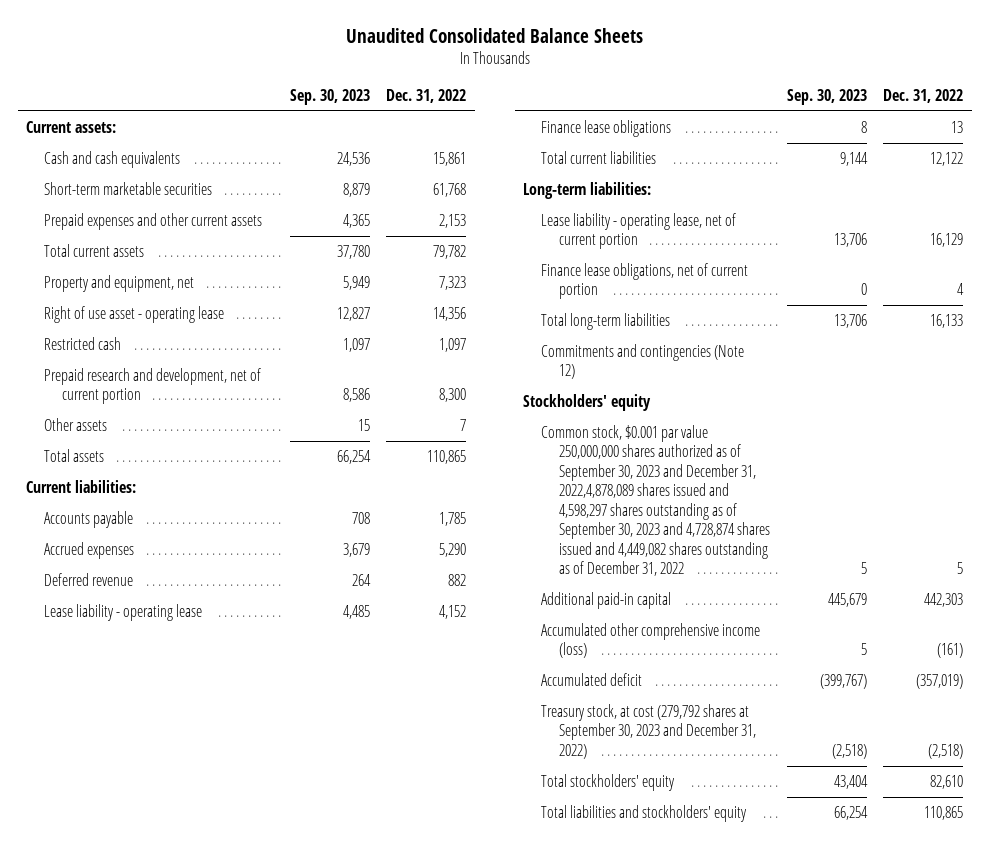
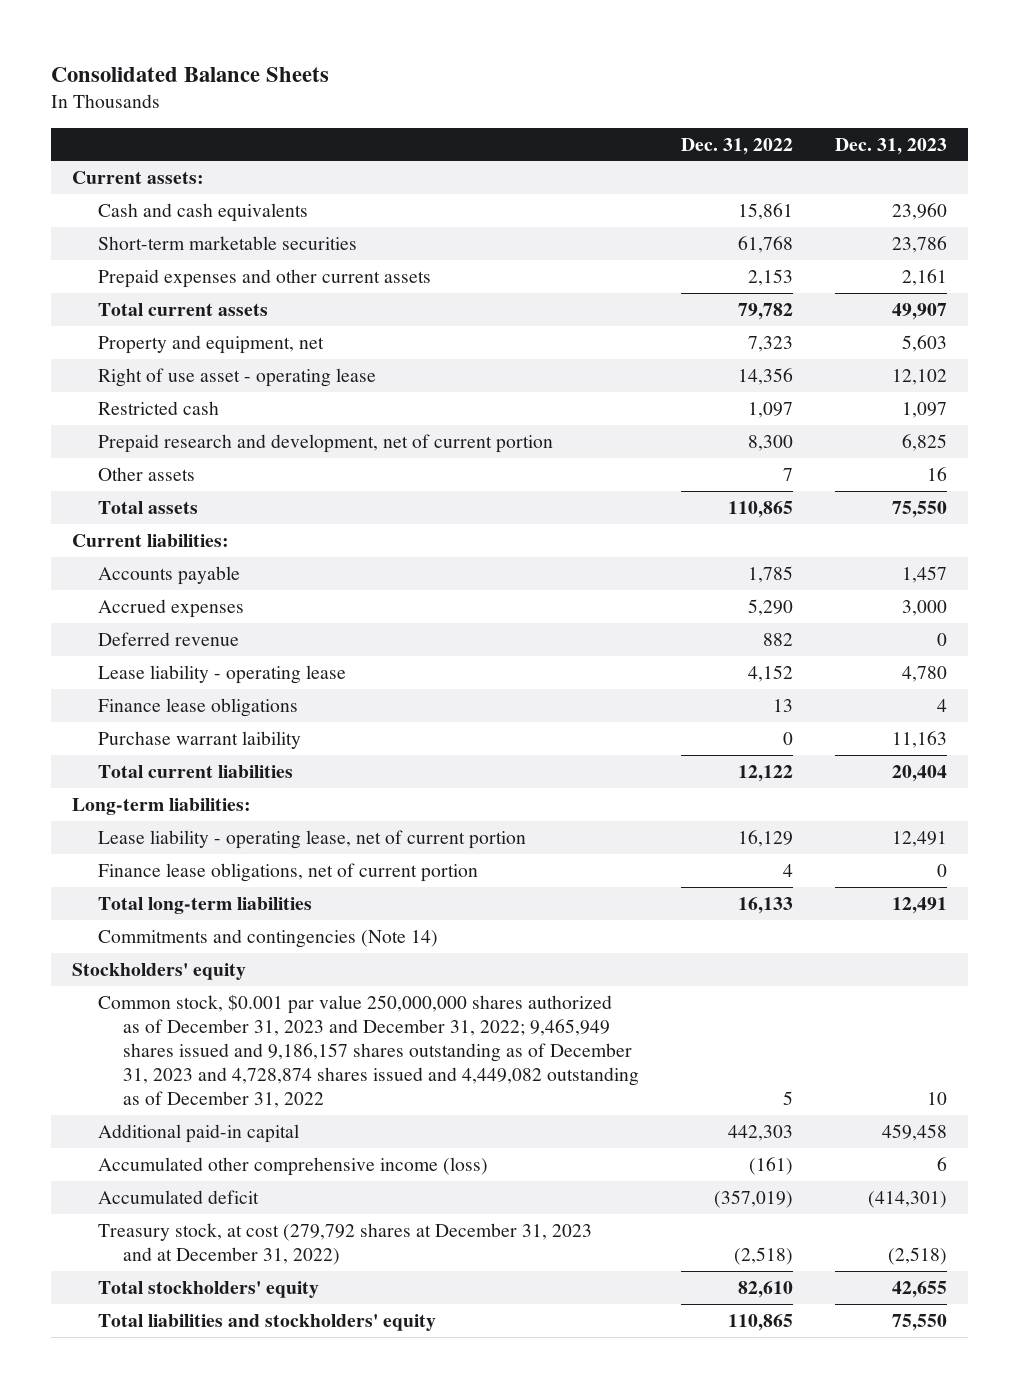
- Unaudited Consolidated Balance Sheets
+ Consolidated Balance Sheets
- | Sep. 30, 2023 | Dec. 31, 2022
+ | Dec. 31, 2022 | Dec. 31, 2023
+ Purchase warrant laibility | 0 | 11,163
- Commitments and contingencies (Note 12)
+ Commitments and contingencies (Note 14)
- Common stock, $0.001 par value 250,000,000 shares authorized as of September 30, 2023 and December 31, 2022,4,878,089 shares issued and 4,598,297 shares outstanding as of September 30, 2023 and 4,728,874 shares issued and 4,449,082 shares outstanding as of December 31, 2022 | 5 | 5
+ Common stock, $0.001 par value 250,000,000 shares authorized as of December 31, 2023 and December 31, 2022; 9,465,949 shares issued and 9,186,157 shares outstanding as of December 31, 2023 and 4,728,874 shares issued and 4,449,082 outstanding as of December 31, 2022 | 5 | 10
- Treasury stock, at cost (279,792 shares at September 30, 2023 and December 31, 2022) | (2,518) | (2,518)
+ Treasury stock, at cost (279,792 shares at December 31, 2023 and at December 31, 2022) | (2,518) | (2,518)

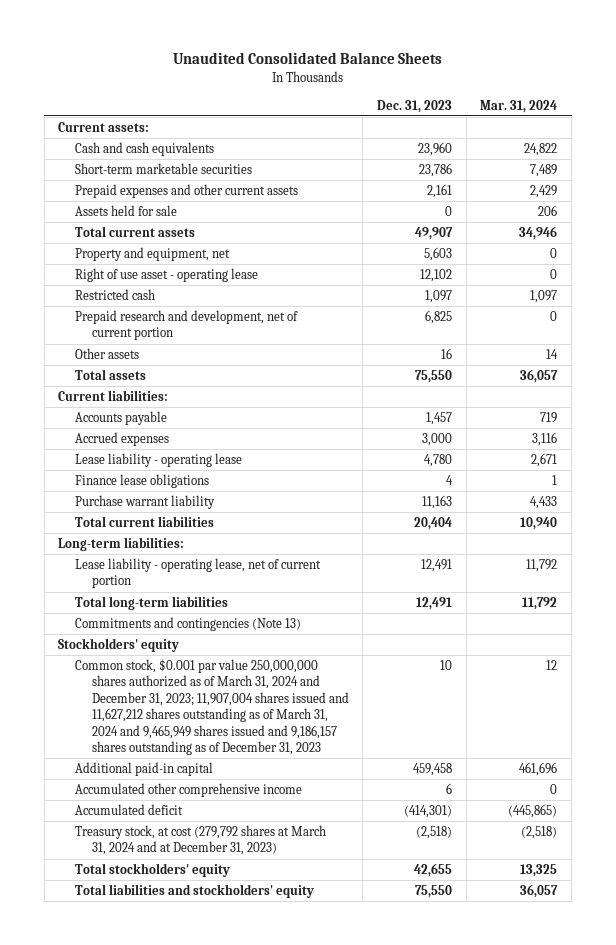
- Consolidated Balance Sheets
+ Unaudited Consolidated Balance Sheets
- | Dec. 31, 2022 | Dec. 31, 2023
+ | Dec. 31, 2023 | Mar. 31, 2024
+ Assets held for sale | 0 | 206
- Deferred revenue | 882 | 0
- Purchase warrant laibility | 0 | 11,163
+ Purchase warrant liability | 11,163 | 4,433
- Finance lease obligations, net of current portion | 4 | 0
- Commitments and contingencies (Note 14)
+ Commitments and contingencies (Note 13)
- Common stock, $0.001 par value 250,000,000 shares authorized as of December 31, 2023 and December 31, 2022; 9,465,949 shares issued and 9,186,157 shares outstanding as of December 31, 2023 and 4,728,874 shares issued and 4,449,082 outstanding as of December 31, 2022 | 5 | 10
+ Common stock, $0.001 par value 250,000,000 shares authorized as of March 31, 2024 and December 31, 2023; 11,907,004 shares issued and 11,627,212 shares outstanding as of March 31, 2024 and 9,465,949 shares issued and 9,186,157 shares outstanding as of December 31, 2023 | 10 | 12
- Accumulated other comprehensive income (loss) | (161) | 6
+ Accumulated other comprehensive income | 6 | 0
- Treasury stock, at cost (279,792 shares at December 31, 2023 and at December 31, 2022) | (2,518) | (2,518)
+ Treasury stock, at cost (279,792 shares at March 31, 2024 and at December 31, 2023) | (2,518) | (2,518)

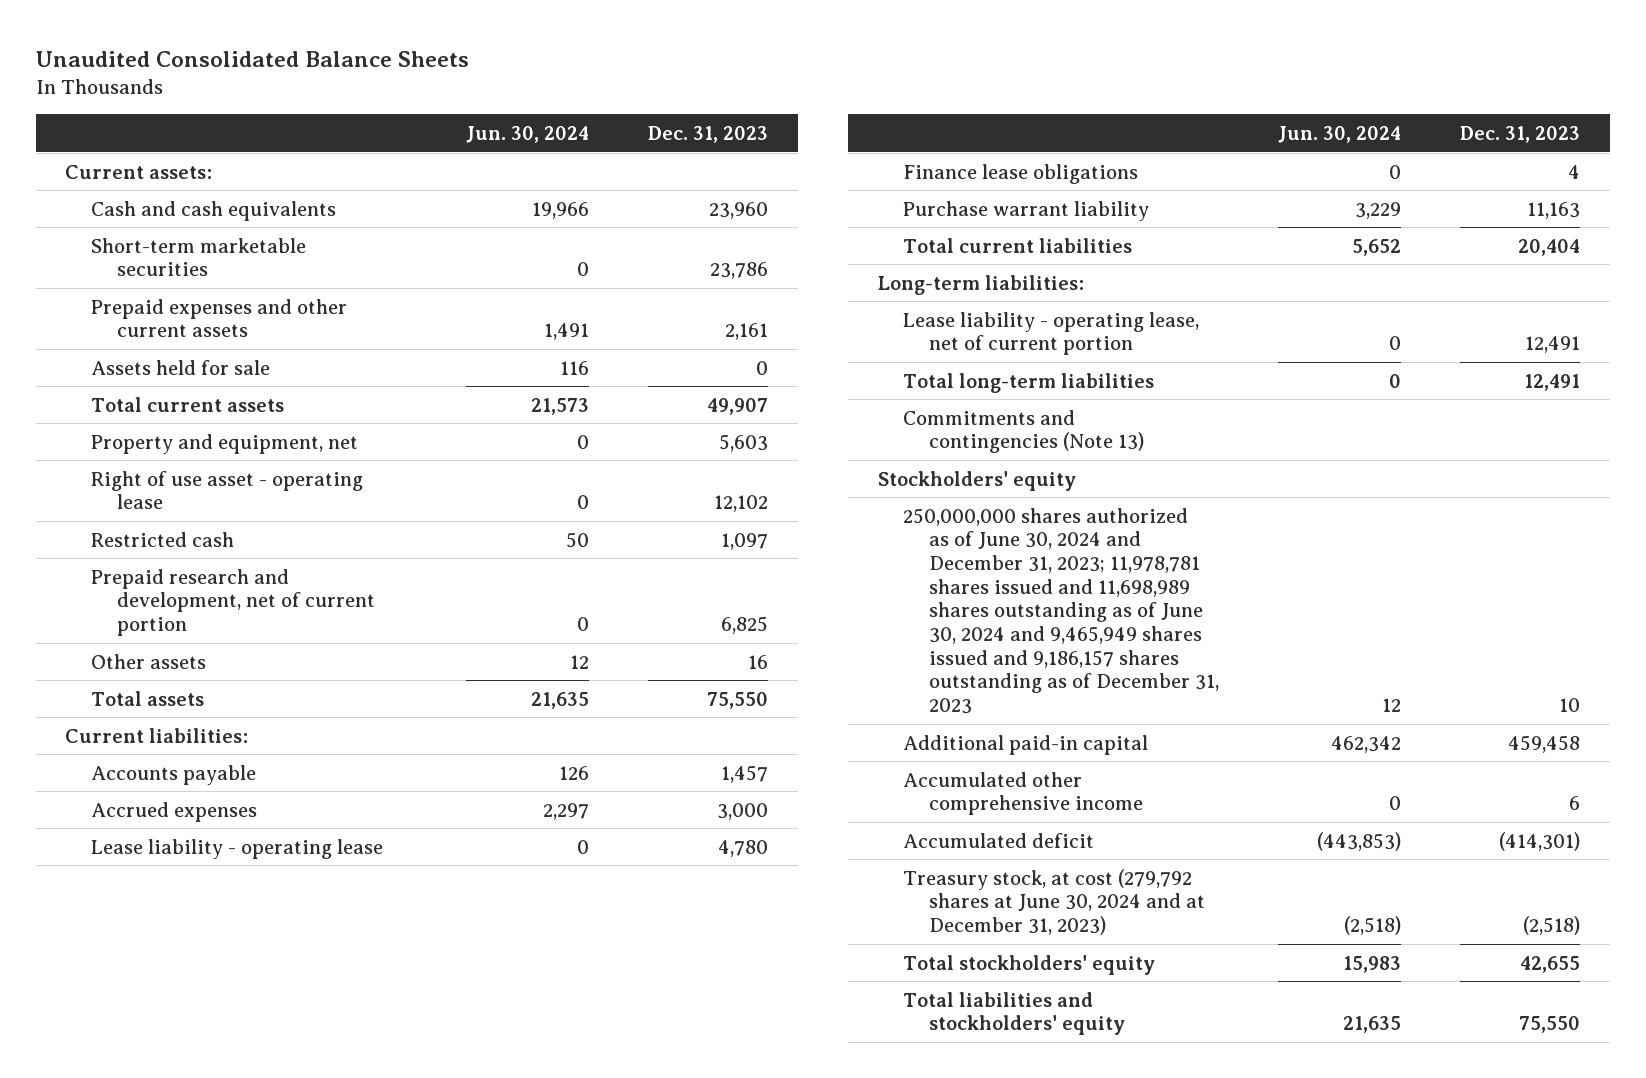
- | Dec. 31, 2023 | Mar. 31, 2024
+ | Jun. 30, 2024 | Dec. 31, 2023
- Common stock, $0.001 par value 250,000,000 shares authorized as of March 31, 2024 and December 31, 2023; 11,907,004 shares issued and 11,627,212 shares outstanding as of March 31, 2024 and 9,465,949 shares issued and 9,186,157 shares outstanding as of December 31, 2023 | 10 | 12
+ 250,000,000 shares authorized as of June 30, 2024 and December 31, 2023; 11,978,781 shares issued and 11,698,989 shares outstanding as of June 30, 2024 and 9,465,949 shares issued and 9,186,157 shares outstanding as of December 31, 2023 | 12 | 10
- Treasury stock, at cost (279,792 shares at March 31, 2024 and at December 31, 2023) | (2,518) | (2,518)
+ Treasury stock, at cost (279,792 shares at June 30, 2024 and at December 31, 2023) | (2,518) | (2,518)

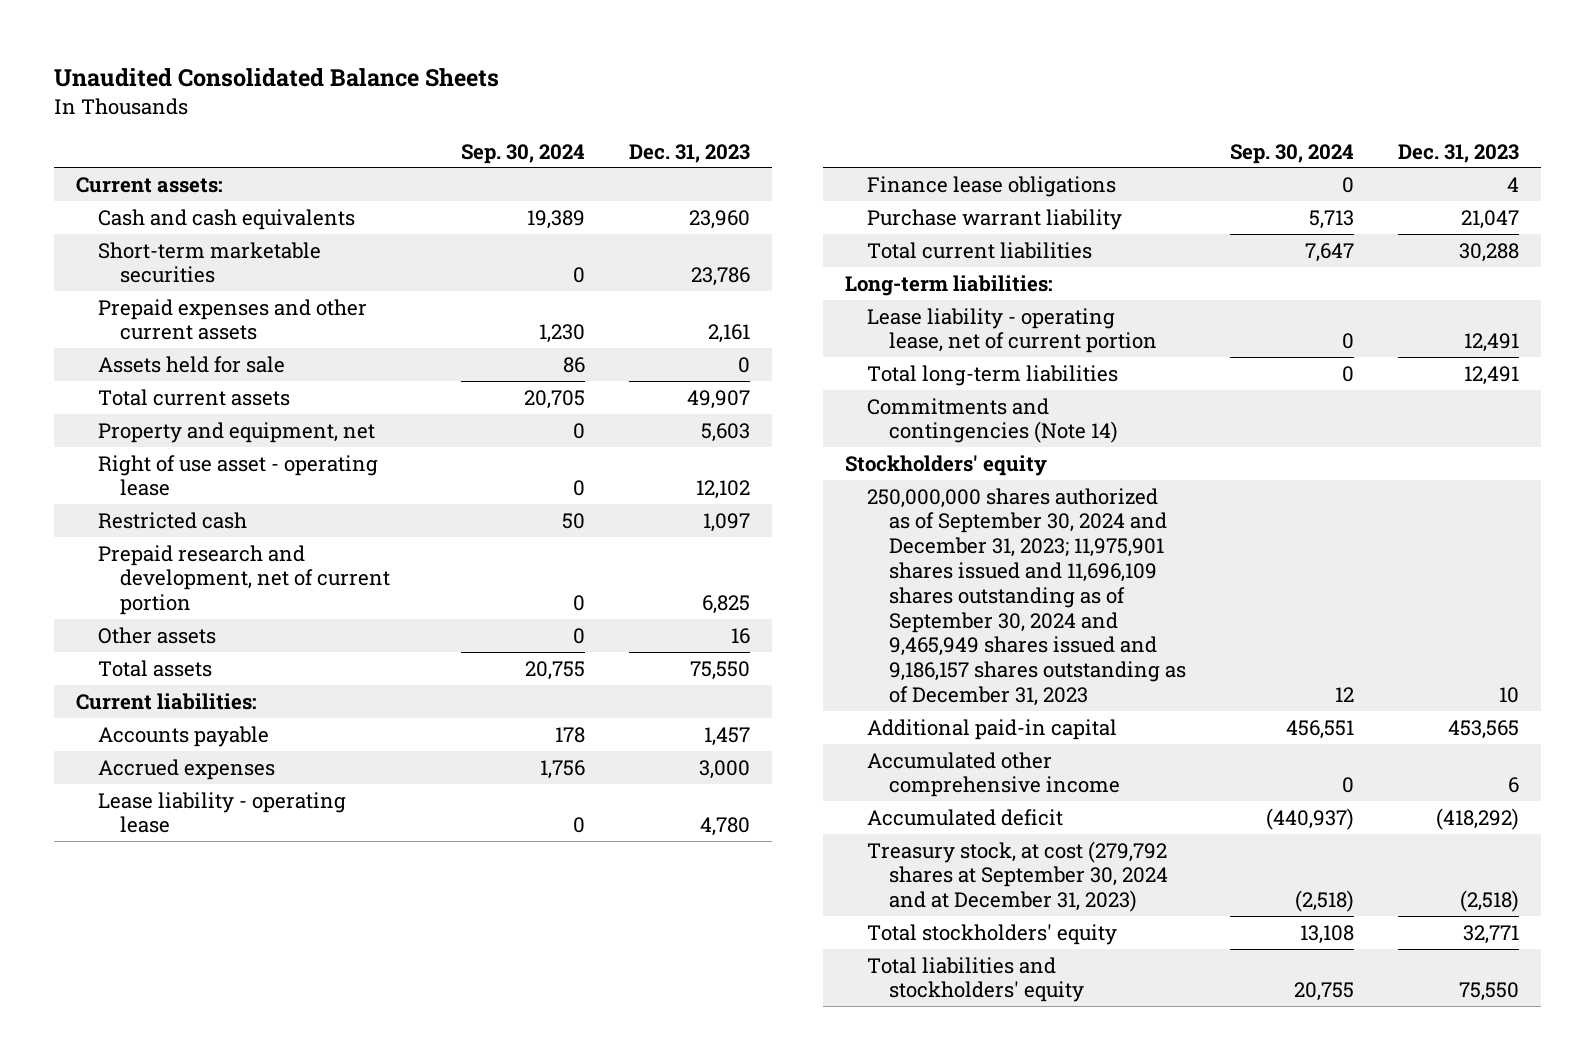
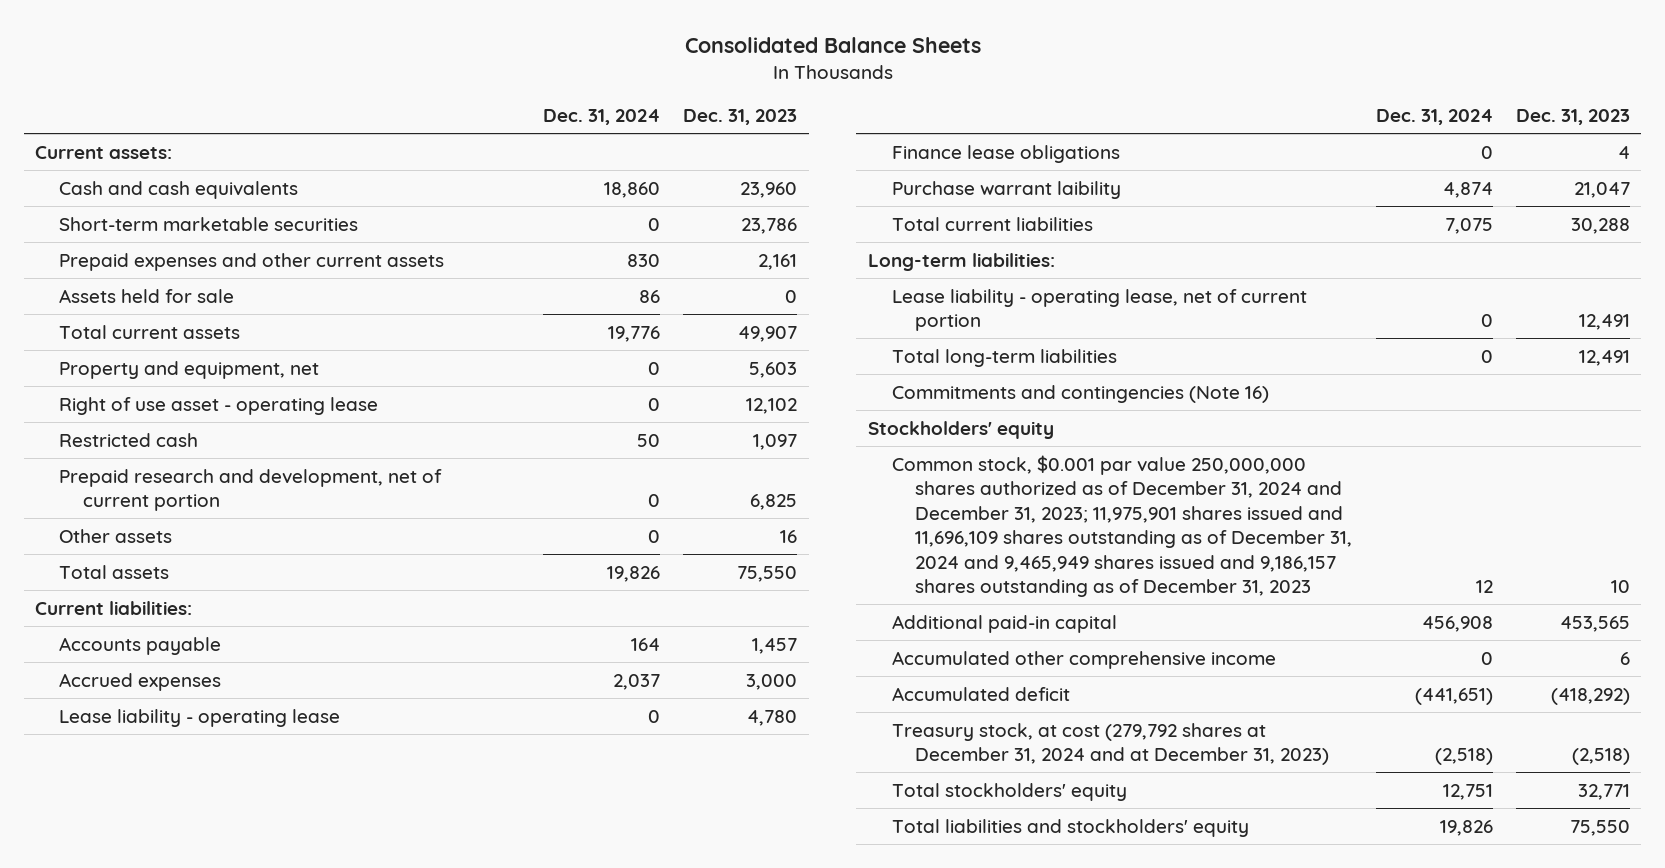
- Unaudited Consolidated Balance Sheets
+ Consolidated Balance Sheets
- | Sep. 30, 2024 | Dec. 31, 2023
+ | Dec. 31, 2024 | Dec. 31, 2023
- Purchase warrant liability | 5,713 | 21,047
+ Purchase warrant laibility | 4,874 | 21,047
- Commitments and contingencies (Note 14)
+ Commitments and contingencies (Note 16)
- 250,000,000 shares authorized as of September 30, 2024 and December 31, 2023; 11,975,901 shares issued and 11,696,109 shares outstanding as of September 30, 2024 and 9,465,949 shares issued and 9,186,157 shares outstanding as of December 31, 2023 | 12 | 10
+ Common stock, $0.001 par value 250,000,000 shares authorized as of December 31, 2024 and December 31, 2023; 11,975,901 shares issued and 11,696,109 shares outstanding as of December 31, 2024 and 9,465,949 shares issued and 9,186,157 shares outstanding as of December 31, 2023 | 12 | 10
- Treasury stock, at cost (279,792 shares at September 30, 2024 and at December 31, 2023) | (2,518) | (2,518)
+ Treasury stock, at cost (279,792 shares at December 31, 2024 and at December 31, 2023) | (2,518) | (2,518)

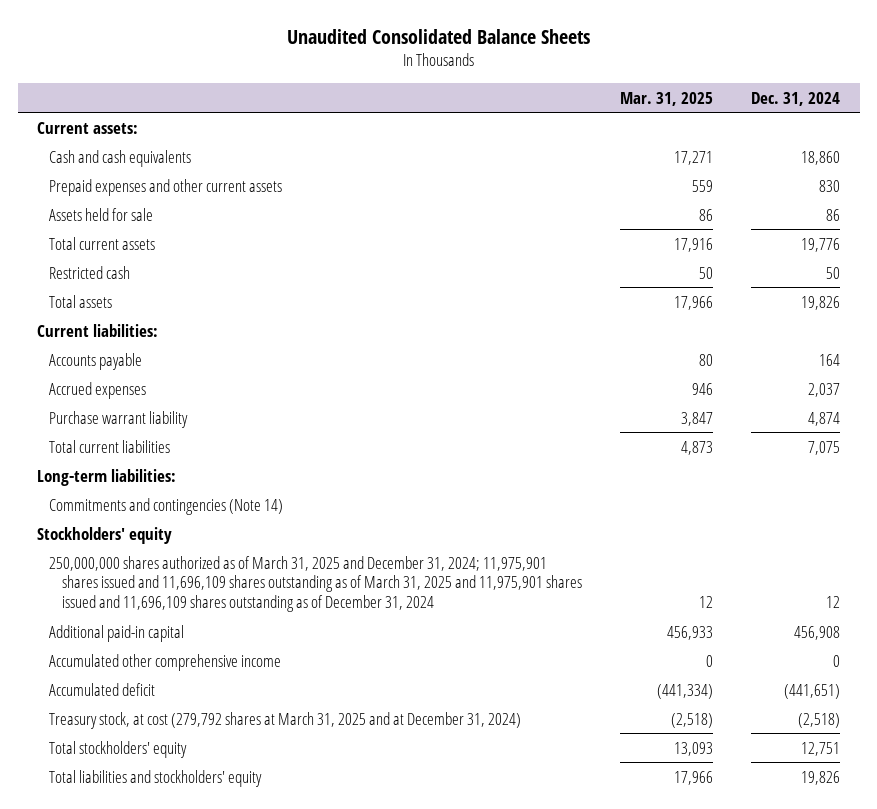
- Consolidated Balance Sheets
+ Unaudited Consolidated Balance Sheets
- | Dec. 31, 2024 | Dec. 31, 2023
+ | Mar. 31, 2025 | Dec. 31, 2024
- Short-term marketable securities | 0 | 23,786
- Property and equipment, net | 0 | 5,603
- Right of use asset - operating lease | 0 | 12,102
- Prepaid research and development, net of current portion | 0 | 6,825
- Other assets | 0 | 16
- Lease liability - operating lease | 0 | 4,780
- Finance lease obligations | 0 | 4
- Purchase warrant laibility | 4,874 | 21,047
+ Purchase warrant liability | 3,847 | 4,874
- Lease liability - operating lease, net of current portion | 0 | 12,491
- Total long-term liabilities | 0 | 12,491
- Commitments and contingencies (Note 16)
+ Commitments and contingencies (Note 14)
- Common stock, $0.001 par value 250,000,000 shares authorized as of December 31, 2024 and December 31, 2023; 11,975,901 shares issued and 11,696,109 shares outstanding as of December 31, 2024 and 9,465,949 shares issued and 9,186,157 shares outstanding as of December 31, 2023 | 12 | 10
+ 250,000,000 shares authorized as of March 31, 2025 and December 31, 2024; 11,975,901 shares issued and 11,696,109 shares outstanding as of March 31, 2025 and 11,975,901 shares issued and 11,696,109 shares outstanding as of December 31, 2024 | 12 | 12
- Treasury stock, at cost (279,792 shares at December 31, 2024 and at December 31, 2023) | (2,518) | (2,518)
+ Treasury stock, at cost (279,792 shares at March 31, 2025 and at December 31, 2024) | (2,518) | (2,518)

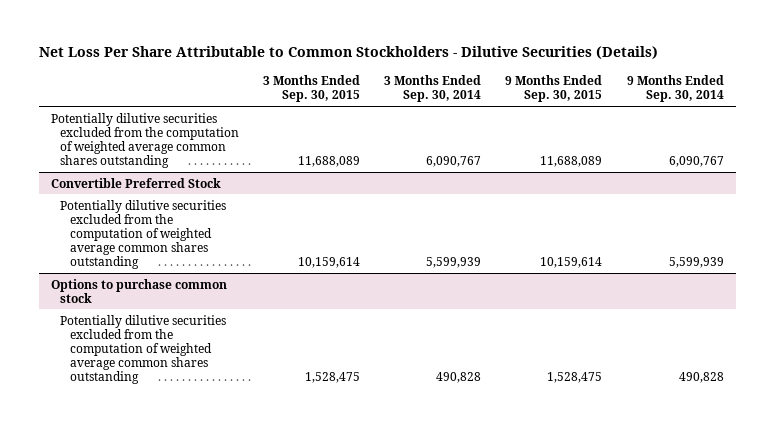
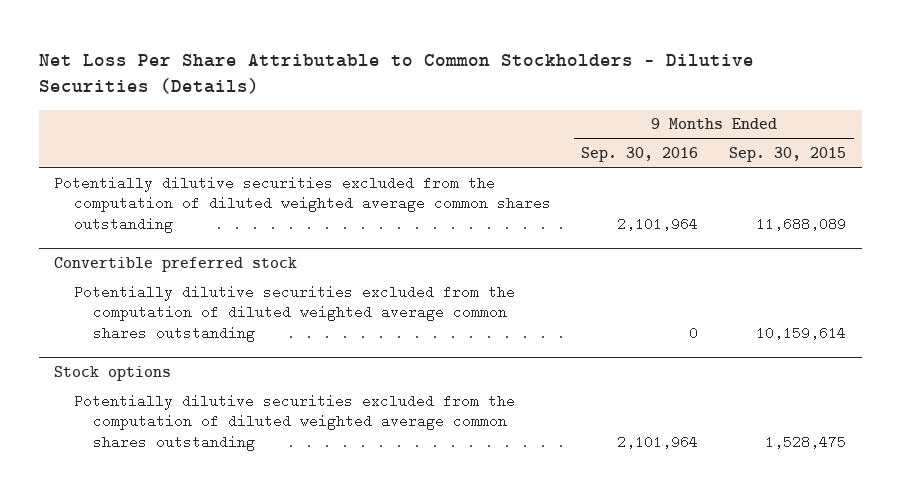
- | 3 Months Ended Sep. 30, 2015 | 3 Months Ended Sep. 30, 2014 | 9 Months Ended Sep. 30, 2015 | 9 Months Ended Sep. 30, 2014
+ | 9 Months Ended Sep. 30, 2016 | 9 Months Ended Sep. 30, 2015
- Potentially dilutive securities excluded from the computation of weighted average common shares outstanding | 11,688,089 | 6,090,767 | 11,688,089 | 6,090,767
- Convertible Preferred Stock
- Potentially dilutive securities excluded from the computation of weighted average common shares outstanding | 10,159,614 | 5,599,939 | 10,159,614 | 5,599,939
- Options to purchase common stock
- Potentially dilutive securities excluded from the computation of weighted average common shares outstanding | 1,528,475 | 490,828 | 1,528,475 | 490,828
+ Potentially dilutive securities excluded from the computation of diluted weighted average common shares outstanding | 2,101,964 | 11,688,089
+ Convertible preferred stock
+ Potentially dilutive securities excluded from the computation of diluted weighted average common shares outstanding | 0 | 10,159,614
+ Stock options
+ Potentially dilutive securities excluded from the computation of diluted weighted average common shares outstanding | 2,101,964 | 1,528,475

